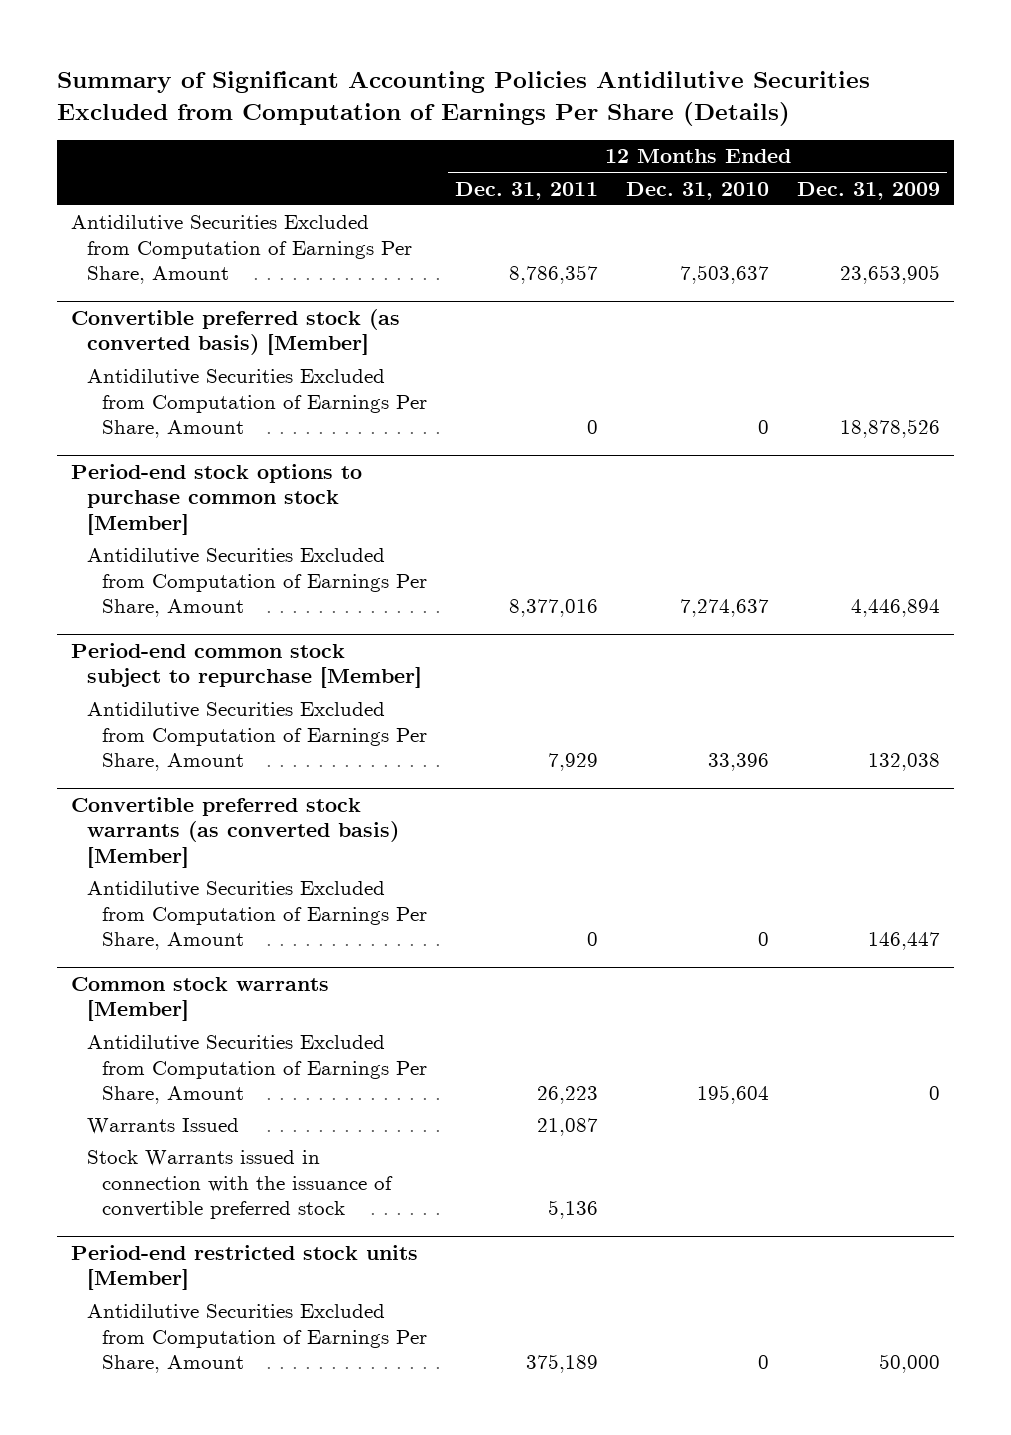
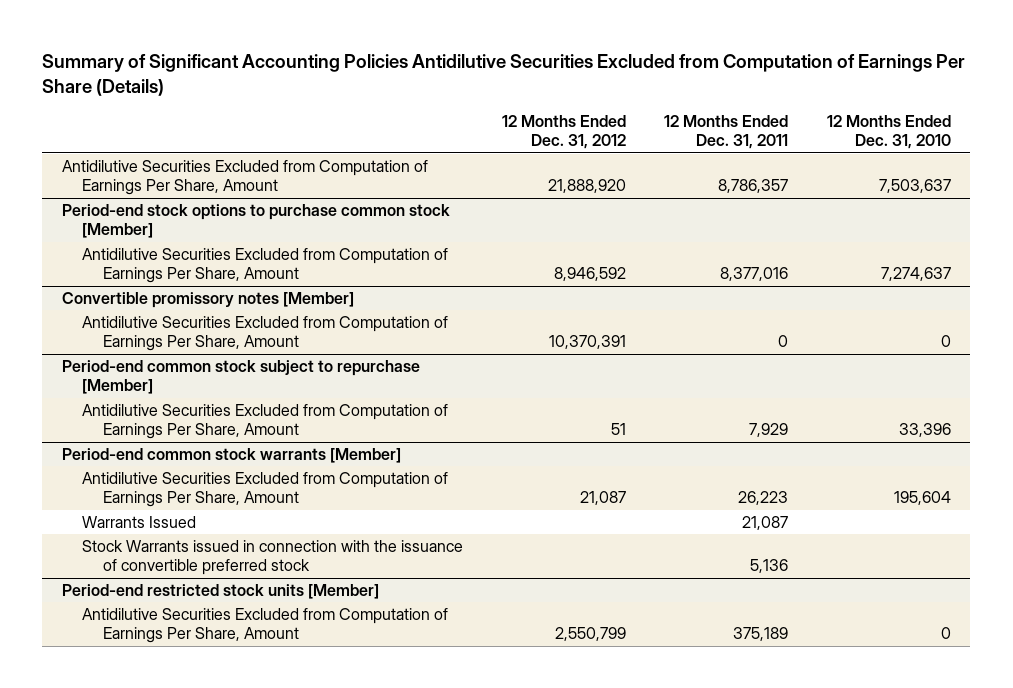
- | 12 Months Ended Dec. 31, 2011 | 12 Months Ended Dec. 31, 2010 | 12 Months Ended Dec. 31, 2009
+ | 12 Months Ended Dec. 31, 2012 | 12 Months Ended Dec. 31, 2011 | 12 Months Ended Dec. 31, 2010
- Convertible preferred stock (as converted basis) [Member]
- Antidilutive Securities Excluded from Computation of Earnings Per Share, Amount | 0 | 0 | 18,878,526
+ Convertible promissory notes [Member]
+ Antidilutive Securities Excluded from Computation of Earnings Per Share, Amount | 10,370,391 | 0 | 0
- Convertible preferred stock warrants (as converted basis) [Member]
- Antidilutive Securities Excluded from Computation of Earnings Per Share, Amount | 0 | 0 | 146,447
- Common stock warrants [Member]
+ Period-end common stock warrants [Member]

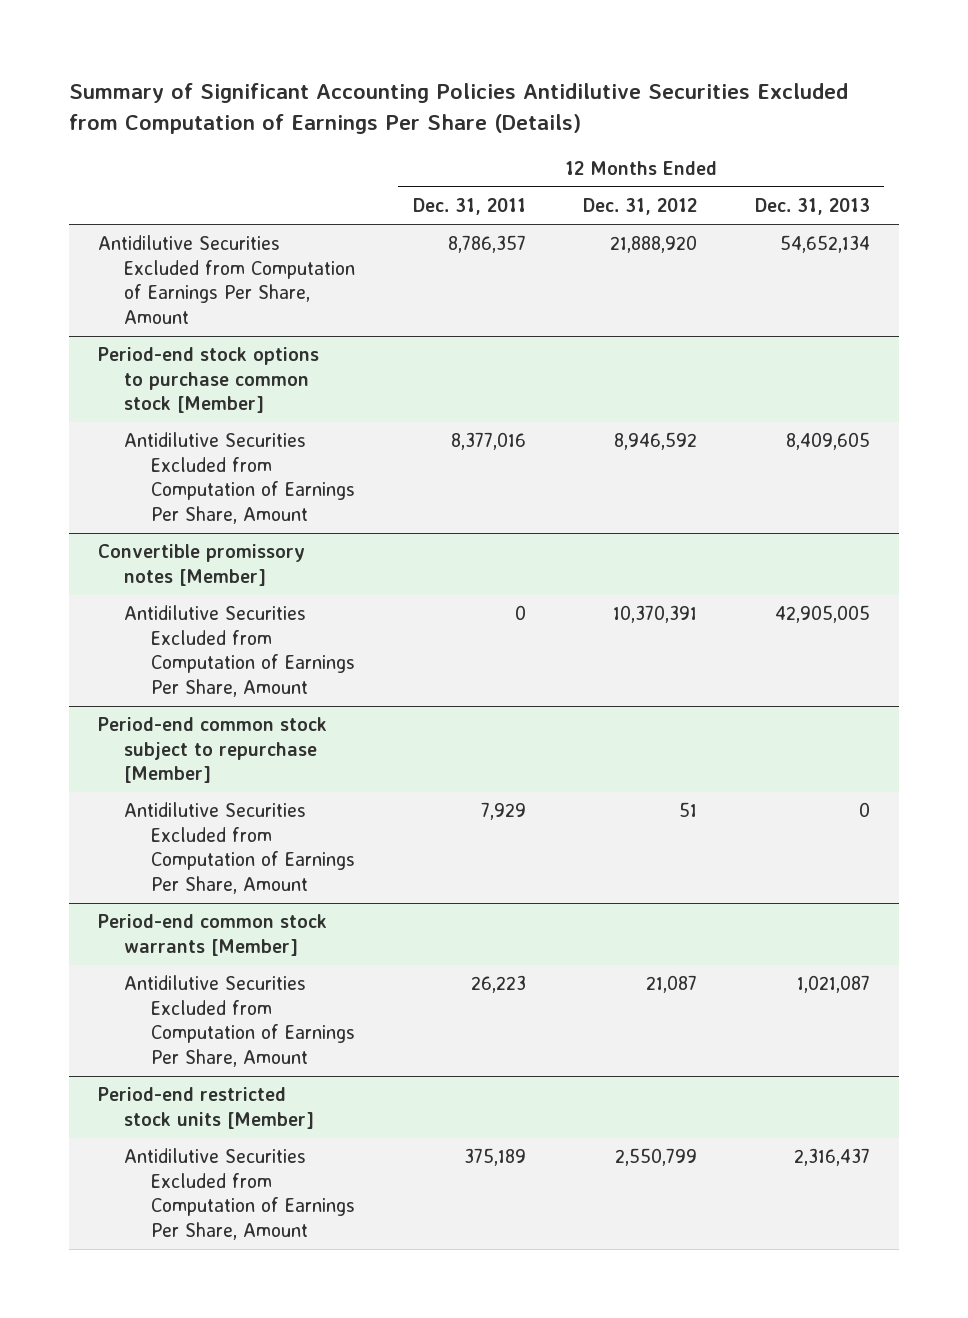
- | 12 Months Ended Dec. 31, 2012 | 12 Months Ended Dec. 31, 2011 | 12 Months Ended Dec. 31, 2010
+ | 12 Months Ended Dec. 31, 2011 | 12 Months Ended Dec. 31, 2012 | 12 Months Ended Dec. 31, 2013
@ Period-end common stock warrants [Member]
- Warrants Issued | | 21,087 |
- Stock Warrants issued in connection with the issuance of convertible preferred stock | | 5,136 |

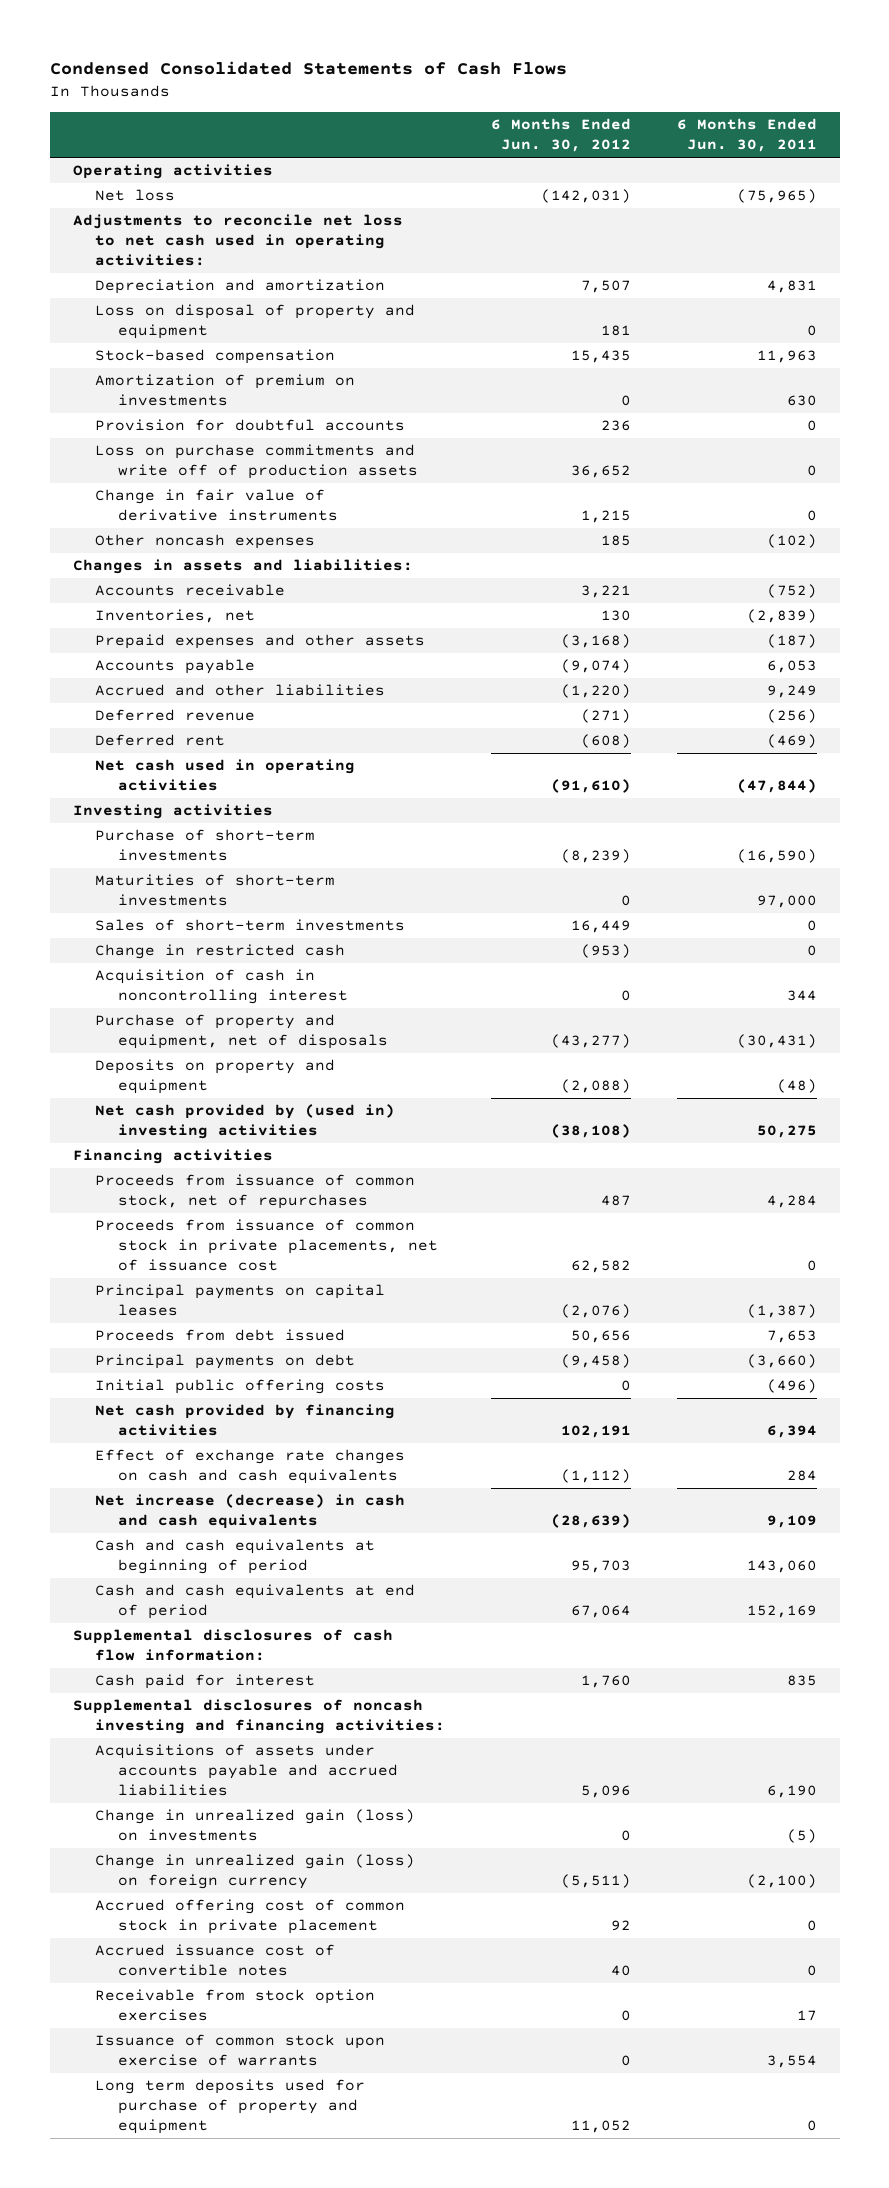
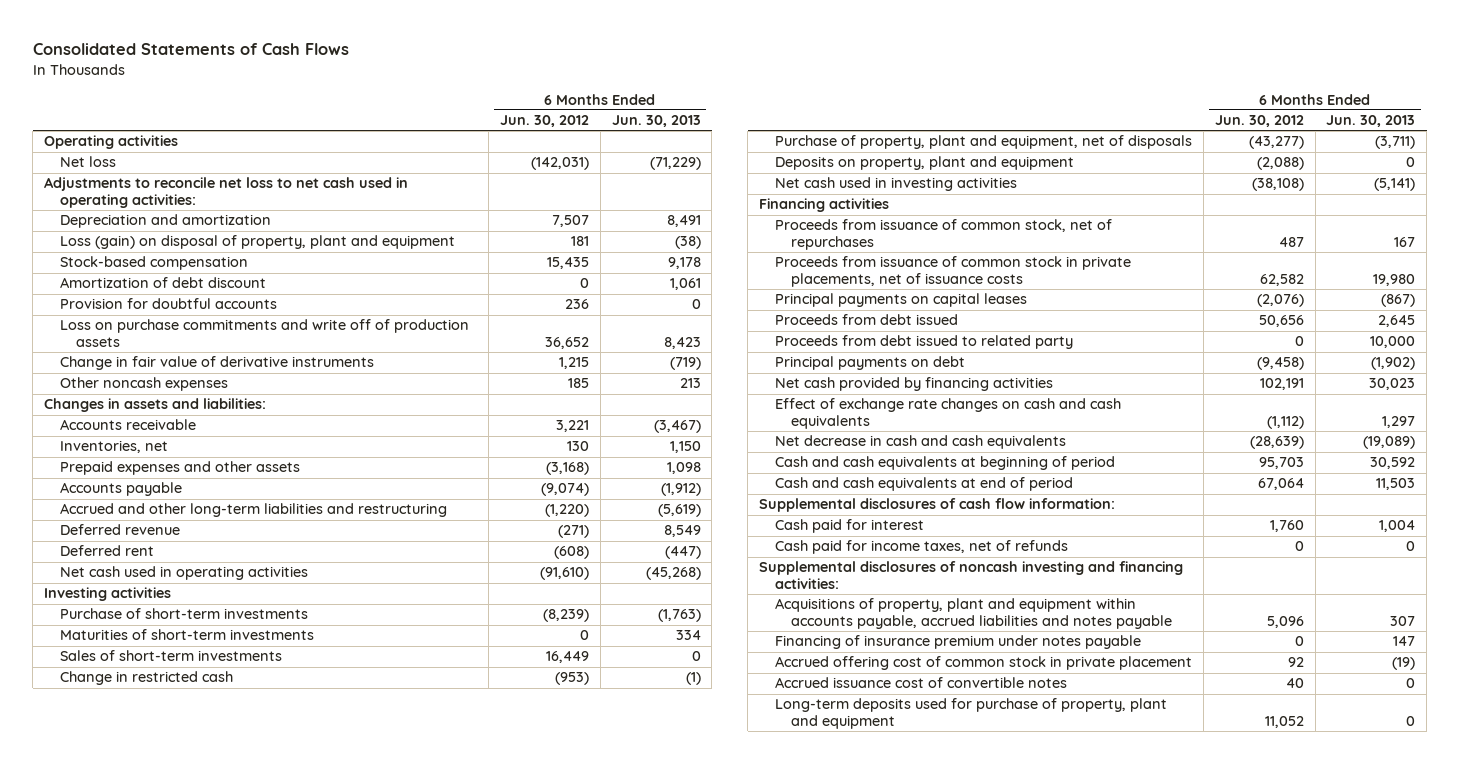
- Condensed Consolidated Statements of Cash Flows
+ Consolidated Statements of Cash Flows
- | 6 Months Ended Jun. 30, 2012 | 6 Months Ended Jun. 30, 2011
+ | 6 Months Ended Jun. 30, 2012 | 6 Months Ended Jun. 30, 2013
- Loss on disposal of property and equipment | 181 | 0
+ Loss (gain) on disposal of property, plant and equipment | 181 | (38)
- Amortization of premium on investments | 0 | 630
+ Amortization of debt discount | 0 | 1,061
- Accrued and other liabilities | (1,220) | 9,249
+ Accrued and other long-term liabilities and restructuring | (1,220) | (5,619)
- Acquisition of cash in noncontrolling interest | 0 | 344
- Purchase of property and equipment, net of disposals | (43,277) | (30,431)
- Deposits on property and equipment | (2,088) | (48)
- Net cash provided by (used in) investing activities | (38,108) | 50,275
+ Purchase of property, plant and equipment, net of disposals | (43,277) | (3,711)
+ Deposits on property, plant and equipment | (2,088) | 0
+ Net cash used in investing activities | (38,108) | (5,141)
- Proceeds from issuance of common stock in private placements, net of issuance cost | 62,582 | 0
+ Proceeds from issuance of common stock in private placements, net of issuance costs | 62,582 | 19,980
+ Proceeds from debt issued to related party | 0 | 10,000
- Initial public offering costs | 0 | (496)
- Net increase (decrease) in cash and cash equivalents | (28,639) | 9,109
+ Net decrease in cash and cash equivalents | (28,639) | (19,089)
+ Cash paid for income taxes, net of refunds | 0 | 0
- Acquisitions of assets under accounts payable and accrued liabilities | 5,096 | 6,190
- Change in unrealized gain (loss) on investments | 0 | (5)
- Change in unrealized gain (loss) on foreign currency | (5,511) | (2,100)
+ Acquisitions of property, plant and equipment within accounts payable, accrued liabilities and notes payable | 5,096 | 307
+ Financing of insurance premium under notes payable | 0 | 147
- Receivable from stock option exercises | 0 | 17
- Issuance of common stock upon exercise of warrants | 0 | 3,554
- Long term deposits used for purchase of property and equipment | 11,052 | 0
+ Long-term deposits used for purchase of property, plant and equipment | 11,052 | 0

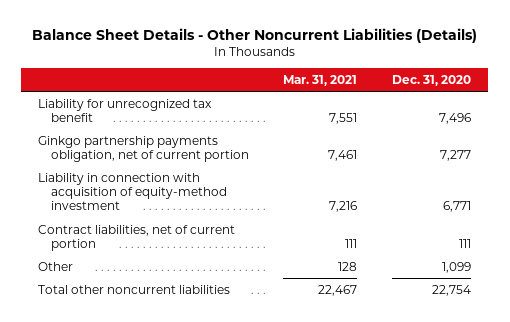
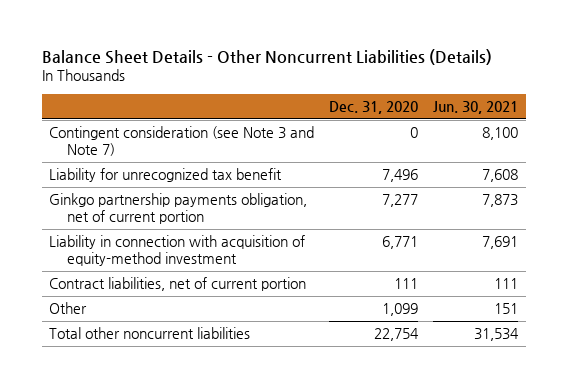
- | Mar. 31, 2021 | Dec. 31, 2020
+ | Dec. 31, 2020 | Jun. 30, 2021
+ Contingent consideration (see Note 3 and Note 7) | 0 | 8,100

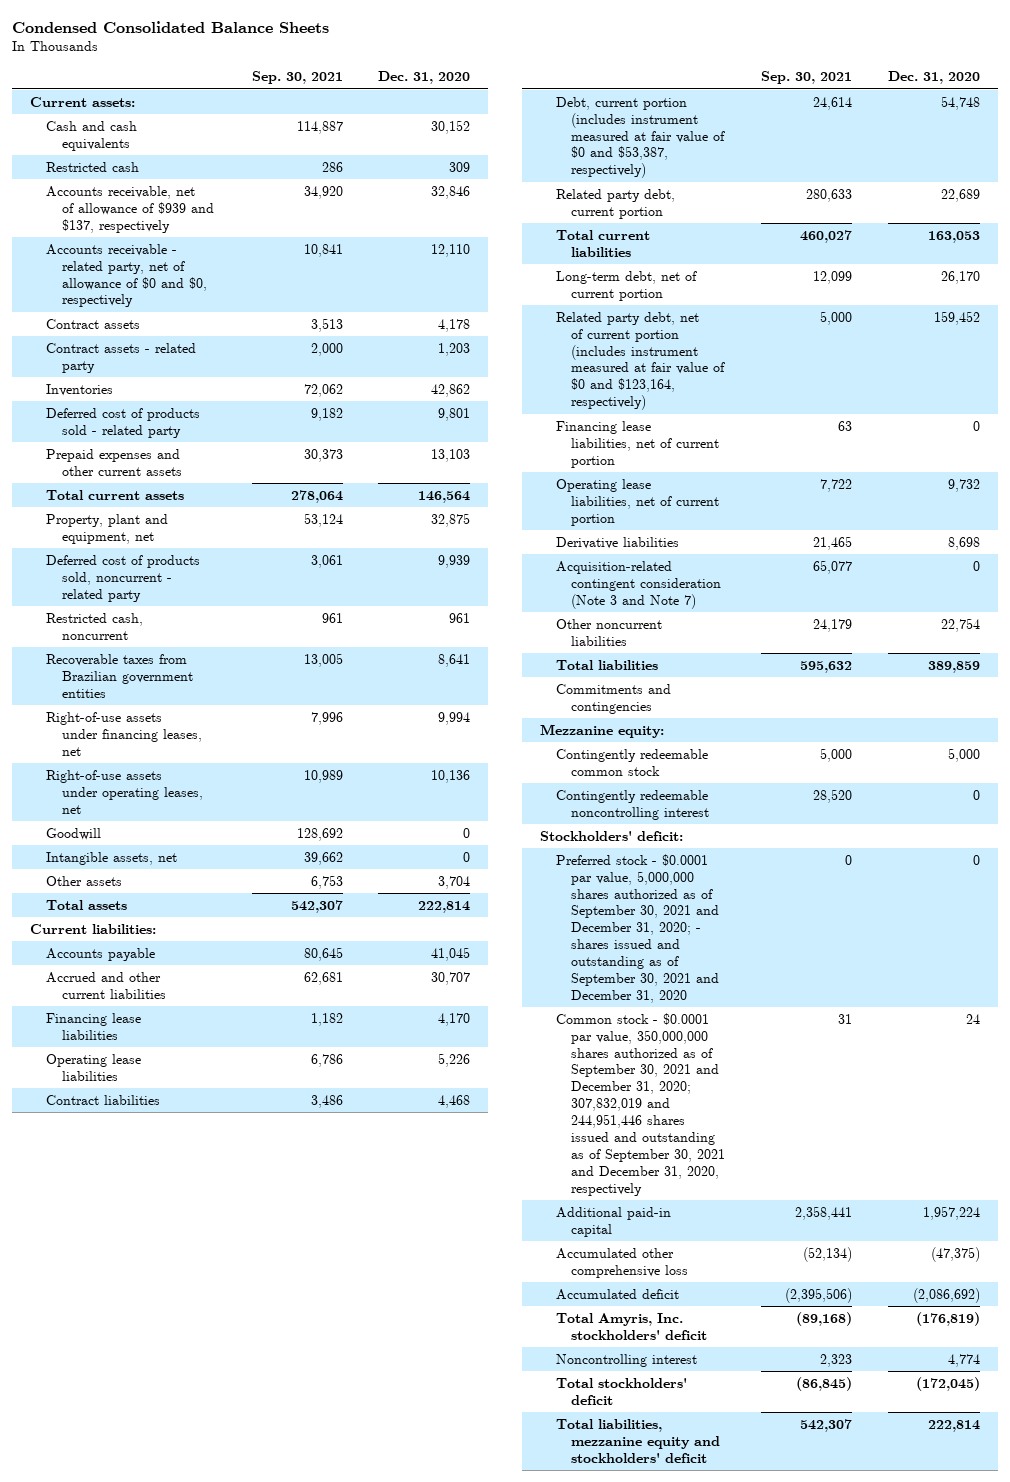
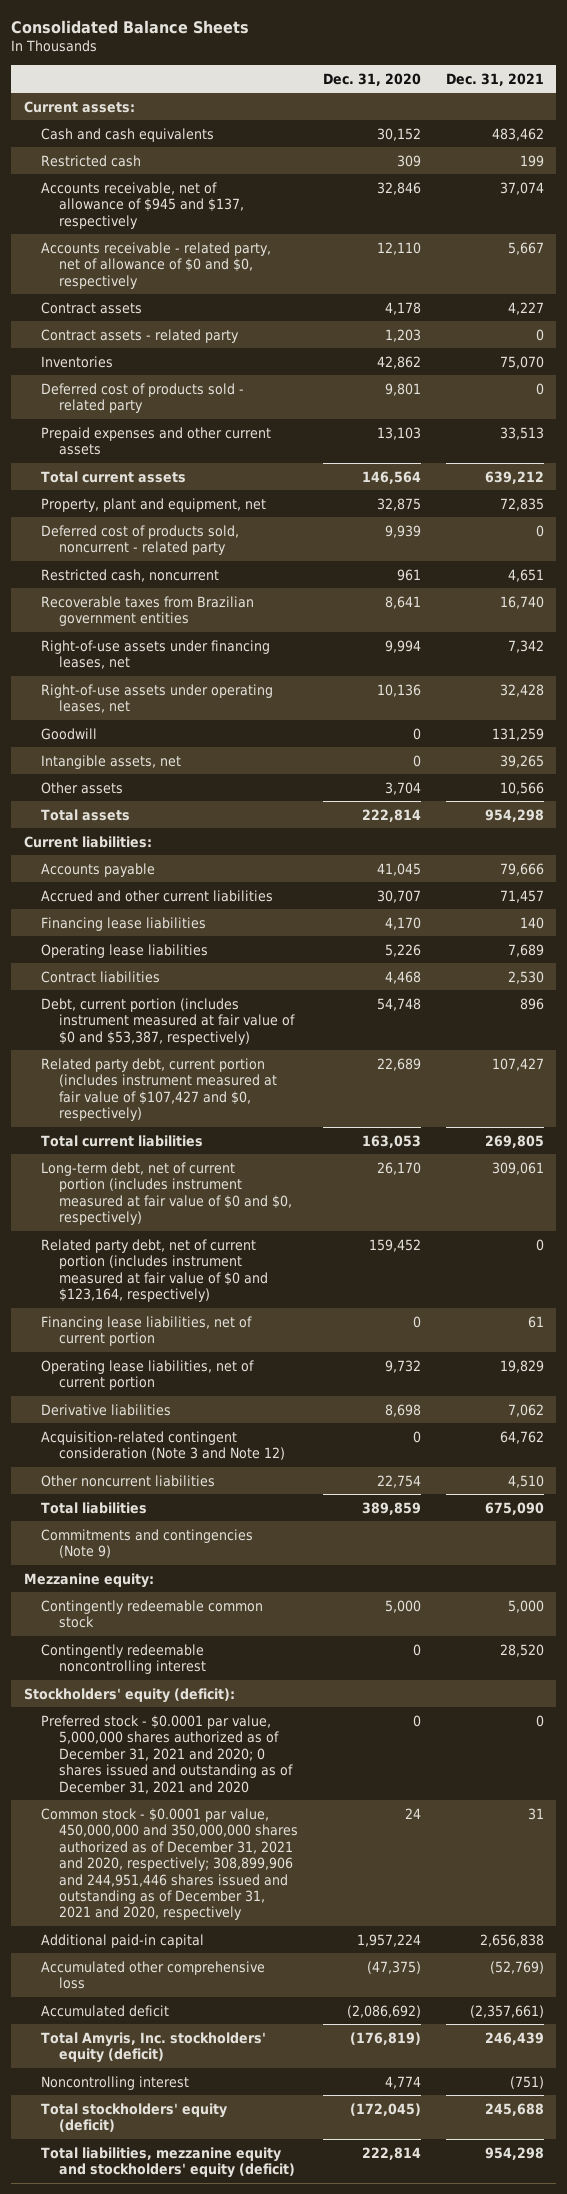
- Condensed Consolidated Balance Sheets
+ Consolidated Balance Sheets
- | Sep. 30, 2021 | Dec. 31, 2020
+ | Dec. 31, 2020 | Dec. 31, 2021
- Accounts receivable, net of allowance of $939 and $137, respectively | 34,920 | 32,846
+ Accounts receivable, net of allowance of $945 and $137, respectively | 32,846 | 37,074
- Related party debt, current portion | 280,633 | 22,689
+ Related party debt, current portion (includes instrument measured at fair value of $107,427 and $0, respectively) | 22,689 | 107,427
- Long-term debt, net of current portion | 12,099 | 26,170
+ Long-term debt, net of current portion (includes instrument measured at fair value of $0 and $0, respectively) | 26,170 | 309,061
- Acquisition-related contingent consideration (Note 3 and Note 7) | 65,077 | 0
+ Acquisition-related contingent consideration (Note 3 and Note 12) | 0 | 64,762
- Commitments and contingencies
+ Commitments and contingencies (Note 9)
- Stockholders' deficit:
- Preferred stock - $0.0001 par value, 5,000,000 shares authorized as of September 30, 2021 and December 31, 2020; - shares issued and outstanding as of September 30, 2021 and December 31, 2020 | 0 | 0
- Common stock - $0.0001 par value, 350,000,000 shares authorized as of September 30, 2021 and December 31, 2020; 307,832,019 and 244,951,446 shares issued and outstanding as of September 30, 2021 and December 31, 2020, respectively | 31 | 24
+ Stockholders' equity (deficit):
+ Preferred stock - $0.0001 par value, 5,000,000 shares authorized as of December 31, 2021 and 2020; 0 shares issued and outstanding as of December 31, 2021 and 2020 | 0 | 0
+ Common stock - $0.0001 par value, 450,000,000 and 350,000,000 shares authorized as of December 31, 2021 and 2020, respectively; 308,899,906 and 244,951,446 shares issued and outstanding as of December 31, 2021 and 2020, respectively | 24 | 31
- Total Amyris, Inc. stockholders' deficit | (89,168) | (176,819)
+ Total Amyris, Inc. stockholders' equity (deficit) | (176,819) | 246,439
- Total stockholders' deficit | (86,845) | (172,045)
- Total liabilities, mezzanine equity and stockholders' deficit | 542,307 | 222,814
+ Total stockholders' equity (deficit) | (172,045) | 245,688
+ Total liabilities, mezzanine equity and stockholders' equity (deficit) | 222,814 | 954,298

